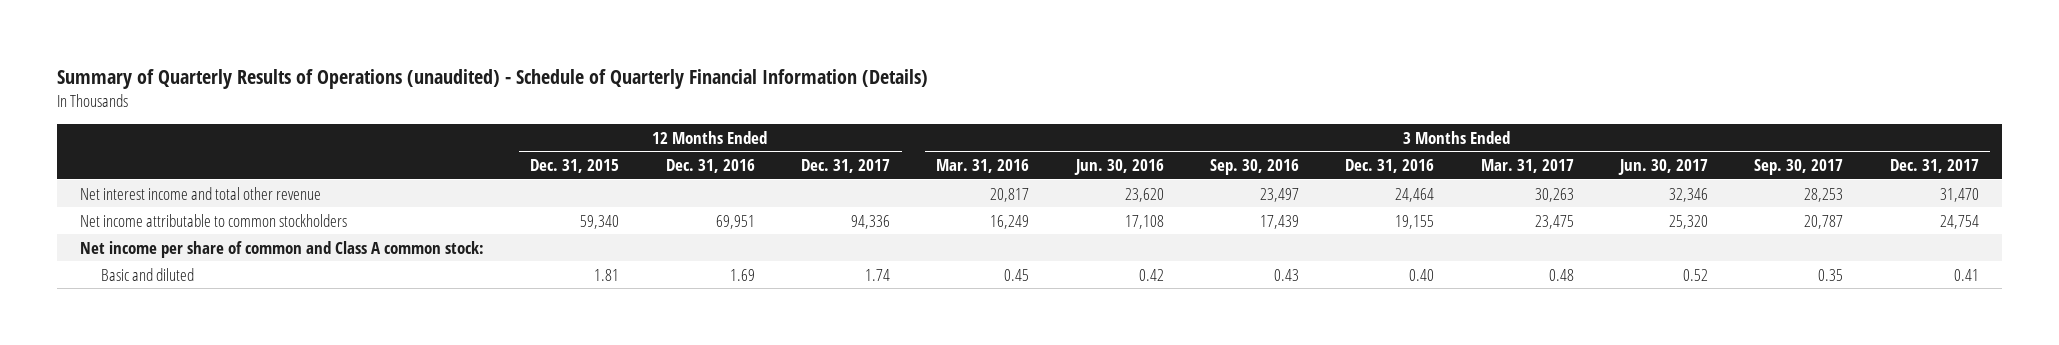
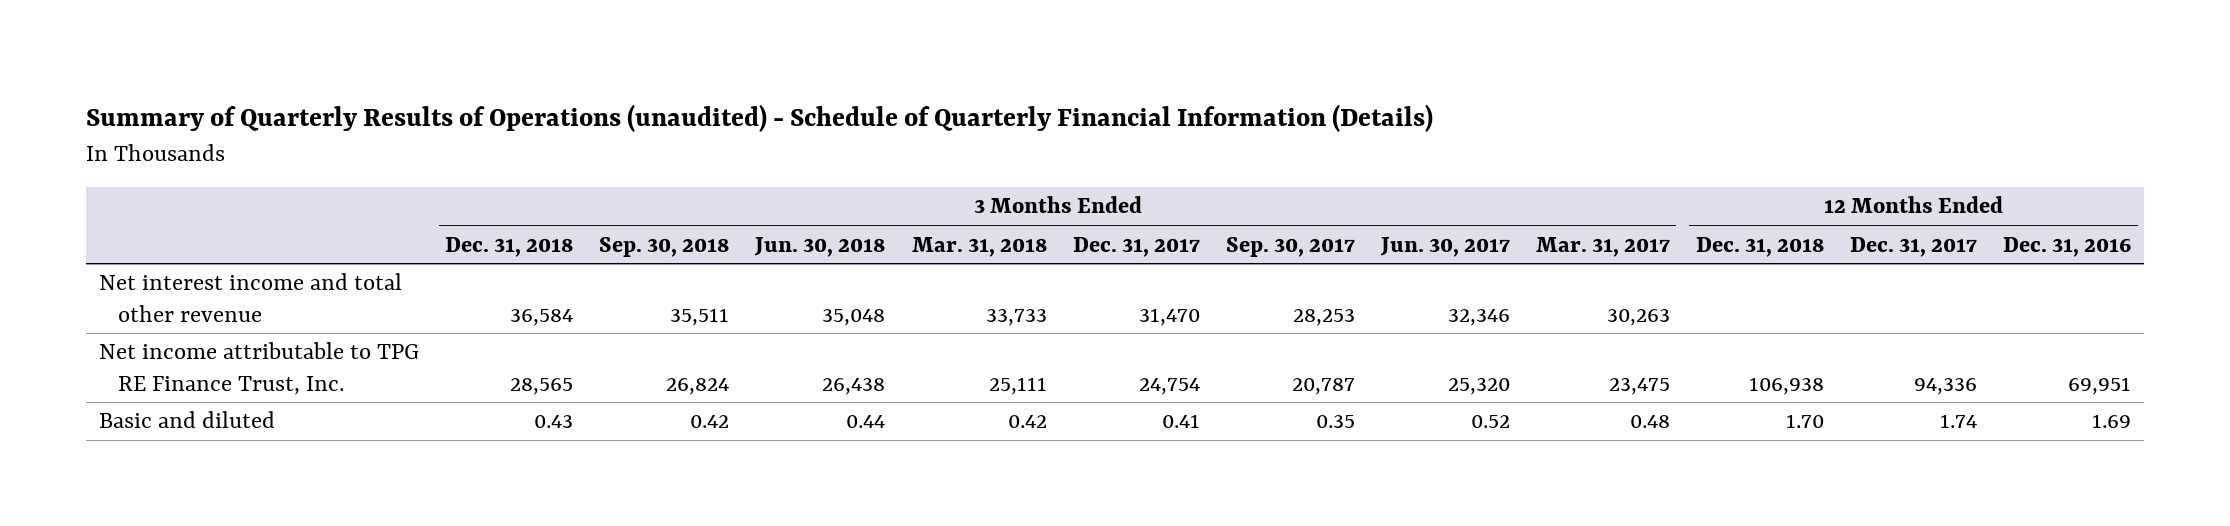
- | 12 Months Ended Dec. 31, 2015 | 12 Months Ended Dec. 31, 2016 | 12 Months Ended Dec. 31, 2017 | 3 Months Ended Mar. 31, 2016 | 3 Months Ended Jun. 30, 2016 | 3 Months Ended Sep. 30, 2016 | 3 Months Ended Dec. 31, 2016 | 3 Months Ended Mar. 31, 2017 | 3 Months Ended Jun. 30, 2017 | 3 Months Ended Sep. 30, 2017 | 3 Months Ended Dec. 31, 2017
+ | 3 Months Ended Dec. 31, 2018 | 3 Months Ended Sep. 30, 2018 | 3 Months Ended Jun. 30, 2018 | 3 Months Ended Mar. 31, 2018 | 3 Months Ended Dec. 31, 2017 | 3 Months Ended Sep. 30, 2017 | 3 Months Ended Jun. 30, 2017 | 3 Months Ended Mar. 31, 2017 | 12 Months Ended Dec. 31, 2018 | 12 Months Ended Dec. 31, 2017 | 12 Months Ended Dec. 31, 2016
- Net income attributable to common stockholders | 59,340 | 69,951 | 94,336 | 16,249 | 17,108 | 17,439 | 19,155 | 23,475 | 25,320 | 20,787 | 24,754
- Net income per share of common and Class A common stock:
+ Net income attributable to TPG RE Finance Trust, Inc. | 28,565 | 26,824 | 26,438 | 25,111 | 24,754 | 20,787 | 25,320 | 23,475 | 106,938 | 94,336 | 69,951

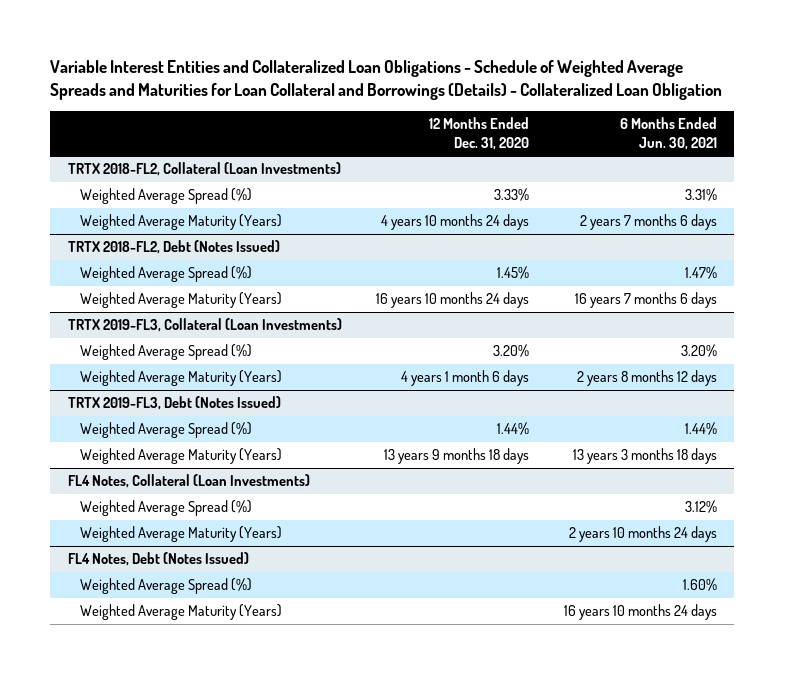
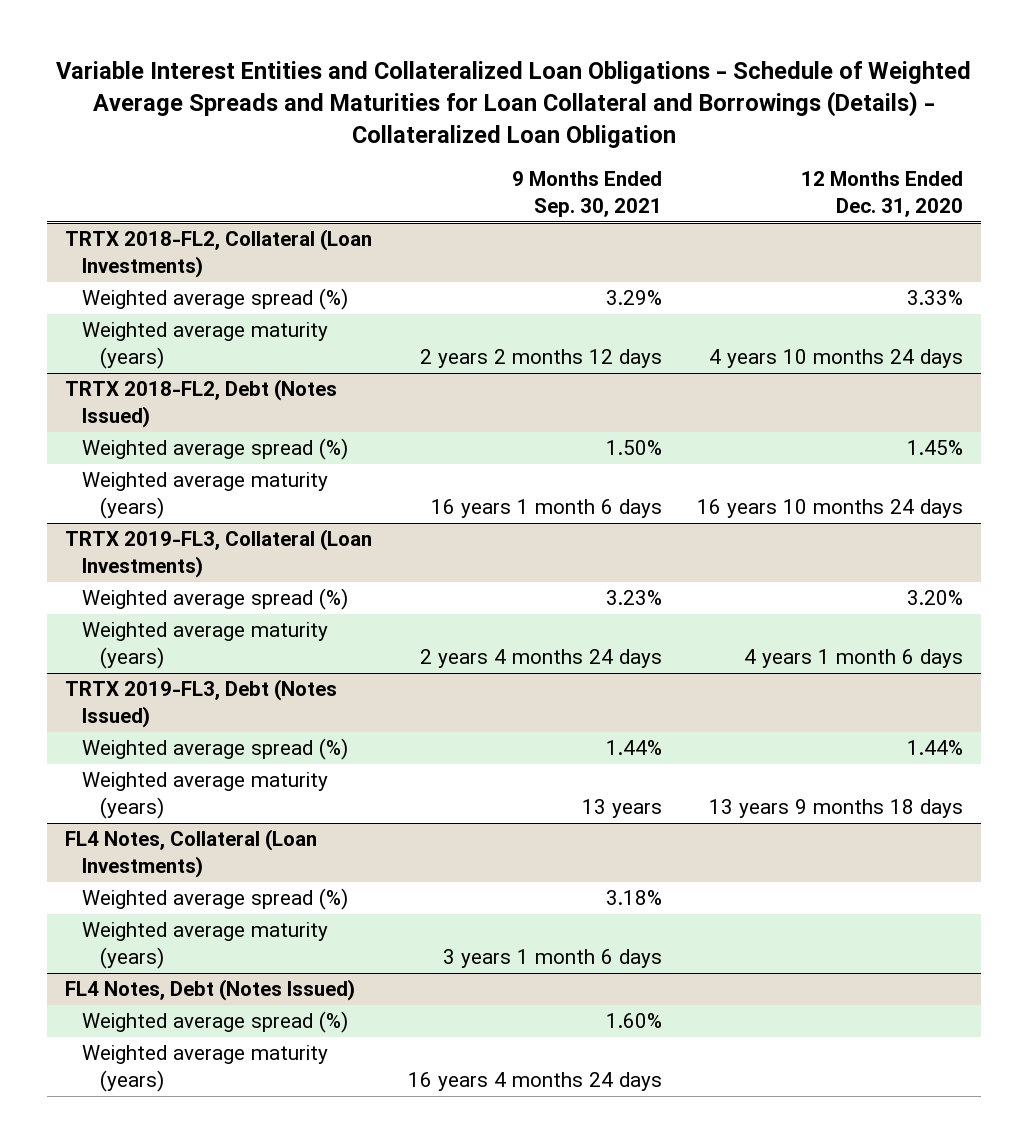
- | 12 Months Ended Dec. 31, 2020 | 6 Months Ended Jun. 30, 2021
+ | 9 Months Ended Sep. 30, 2021 | 12 Months Ended Dec. 31, 2020
@ TRTX 2018-FL2, Collateral (Loan Investments)
- Weighted Average Spread (%) | 3.33% | 3.31%
- Weighted Average Maturity (Years) | 4 years 10 months 24 days | 2 years 7 months 6 days
+ Weighted average spread (%) | 3.29% | 3.33%
+ Weighted average maturity (years) | 2 years 2 months 12 days | 4 years 10 months 24 days
@ TRTX 2018-FL2, Debt (Notes Issued)
- Weighted Average Spread (%) | 1.45% | 1.47%
- Weighted Average Maturity (Years) | 16 years 10 months 24 days | 16 years 7 months 6 days
+ Weighted average spread (%) | 1.50% | 1.45%
+ Weighted average maturity (years) | 16 years 1 month 6 days | 16 years 10 months 24 days
@ TRTX 2019-FL3, Collateral (Loan Investments)
- Weighted Average Spread (%) | 3.20% | 3.20%
- Weighted Average Maturity (Years) | 4 years 1 month 6 days | 2 years 8 months 12 days
+ Weighted average spread (%) | 3.23% | 3.20%
+ Weighted average maturity (years) | 2 years 4 months 24 days | 4 years 1 month 6 days
@ TRTX 2019-FL3, Debt (Notes Issued)
- Weighted Average Spread (%) | 1.44% | 1.44%
- Weighted Average Maturity (Years) | 13 years 9 months 18 days | 13 years 3 months 18 days
+ Weighted average spread (%) | 1.44% | 1.44%
+ Weighted average maturity (years) | 13 years | 13 years 9 months 18 days
@ FL4 Notes, Collateral (Loan Investments)
- Weighted Average Spread (%) | | 3.12%
- Weighted Average Maturity (Years) | | 2 years 10 months 24 days
+ Weighted average spread (%) | 3.18% |
+ Weighted average maturity (years) | 3 years 1 month 6 days |
@ FL4 Notes, Debt (Notes Issued)
- Weighted Average Spread (%) | | 1.60%
- Weighted Average Maturity (Years) | | 16 years 10 months 24 days
+ Weighted average spread (%) | 1.60% |
+ Weighted average maturity (years) | 16 years 4 months 24 days |

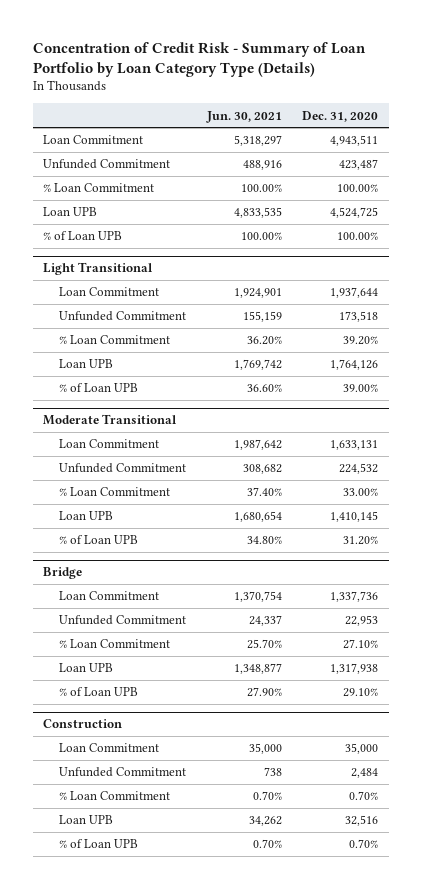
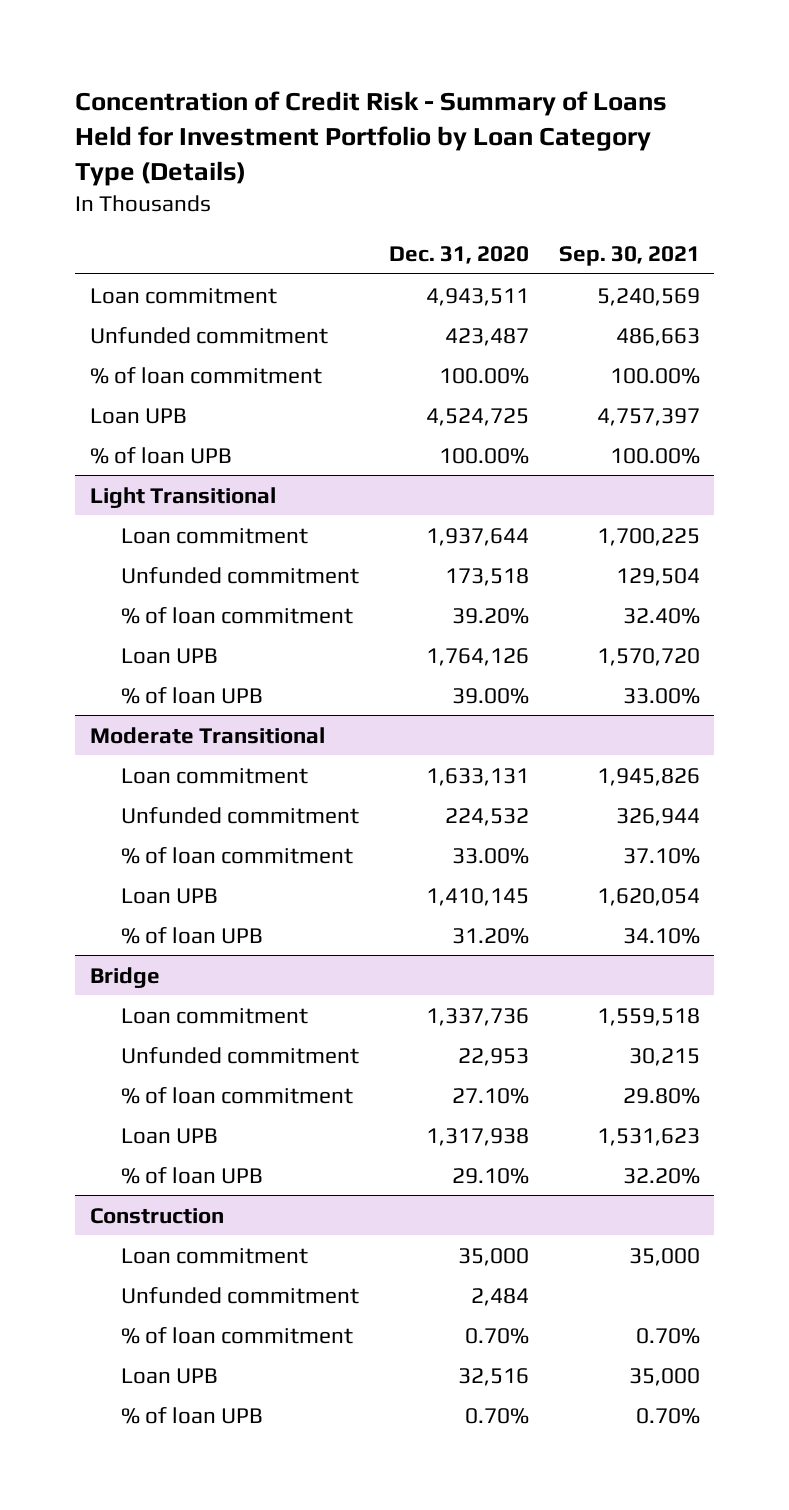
- Concentration of Credit Risk - Summary of Loan Portfolio by Loan Category Type (Details)
+ Concentration of Credit Risk - Summary of Loans Held for Investment Portfolio by Loan Category Type (Details)
- | Jun. 30, 2021 | Dec. 31, 2020
+ | Dec. 31, 2020 | Sep. 30, 2021
- Loan Commitment | 5,318,297 | 4,943,511
- Unfunded Commitment | 488,916 | 423,487
- % Loan Commitment | 100.00% | 100.00%
+ Loan commitment | 4,943,511 | 5,240,569
+ Unfunded commitment | 423,487 | 486,663
+ % of loan commitment | 100.00% | 100.00%
- % of Loan UPB | 100.00% | 100.00%
+ % of loan UPB | 100.00% | 100.00%
@ Light Transitional
- Loan Commitment | 1,924,901 | 1,937,644
- Unfunded Commitment | 155,159 | 173,518
- % Loan Commitment | 36.20% | 39.20%
+ Loan commitment | 1,937,644 | 1,700,225
+ Unfunded commitment | 173,518 | 129,504
+ % of loan commitment | 39.20% | 32.40%
- % of Loan UPB | 36.60% | 39.00%
+ % of loan UPB | 39.00% | 33.00%
@ Moderate Transitional
- Loan Commitment | 1,987,642 | 1,633,131
- Unfunded Commitment | 308,682 | 224,532
- % Loan Commitment | 37.40% | 33.00%
+ Loan commitment | 1,633,131 | 1,945,826
+ Unfunded commitment | 224,532 | 326,944
+ % of loan commitment | 33.00% | 37.10%
- % of Loan UPB | 34.80% | 31.20%
+ % of loan UPB | 31.20% | 34.10%
@ Bridge
- Loan Commitment | 1,370,754 | 1,337,736
- Unfunded Commitment | 24,337 | 22,953
- % Loan Commitment | 25.70% | 27.10%
+ Loan commitment | 1,337,736 | 1,559,518
+ Unfunded commitment | 22,953 | 30,215
+ % of loan commitment | 27.10% | 29.80%
- % of Loan UPB | 27.90% | 29.10%
+ % of loan UPB | 29.10% | 32.20%
@ Construction
- Loan Commitment | 35,000 | 35,000
- Unfunded Commitment | 738 | 2,484
- % Loan Commitment | 0.70% | 0.70%
+ Loan commitment | 35,000 | 35,000
+ Unfunded commitment | 2,484 |
+ % of loan commitment | 0.70% | 0.70%
- % of Loan UPB | 0.70% | 0.70%
+ % of loan UPB | 0.70% | 0.70%

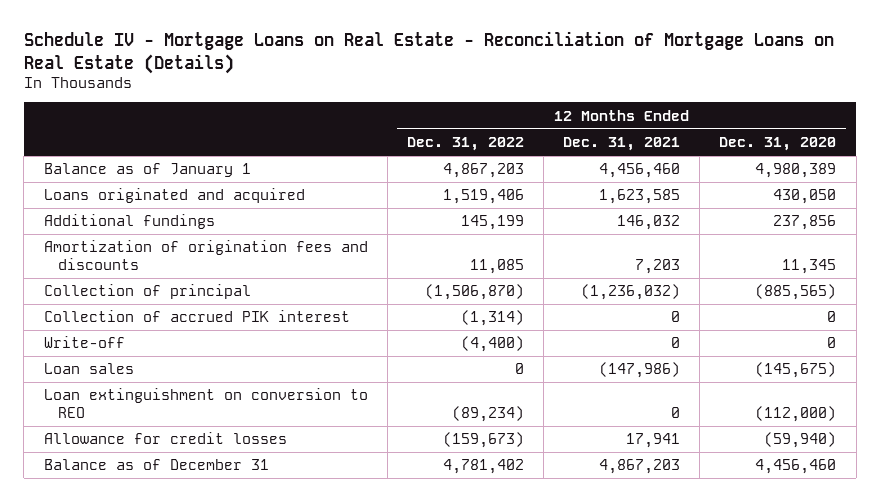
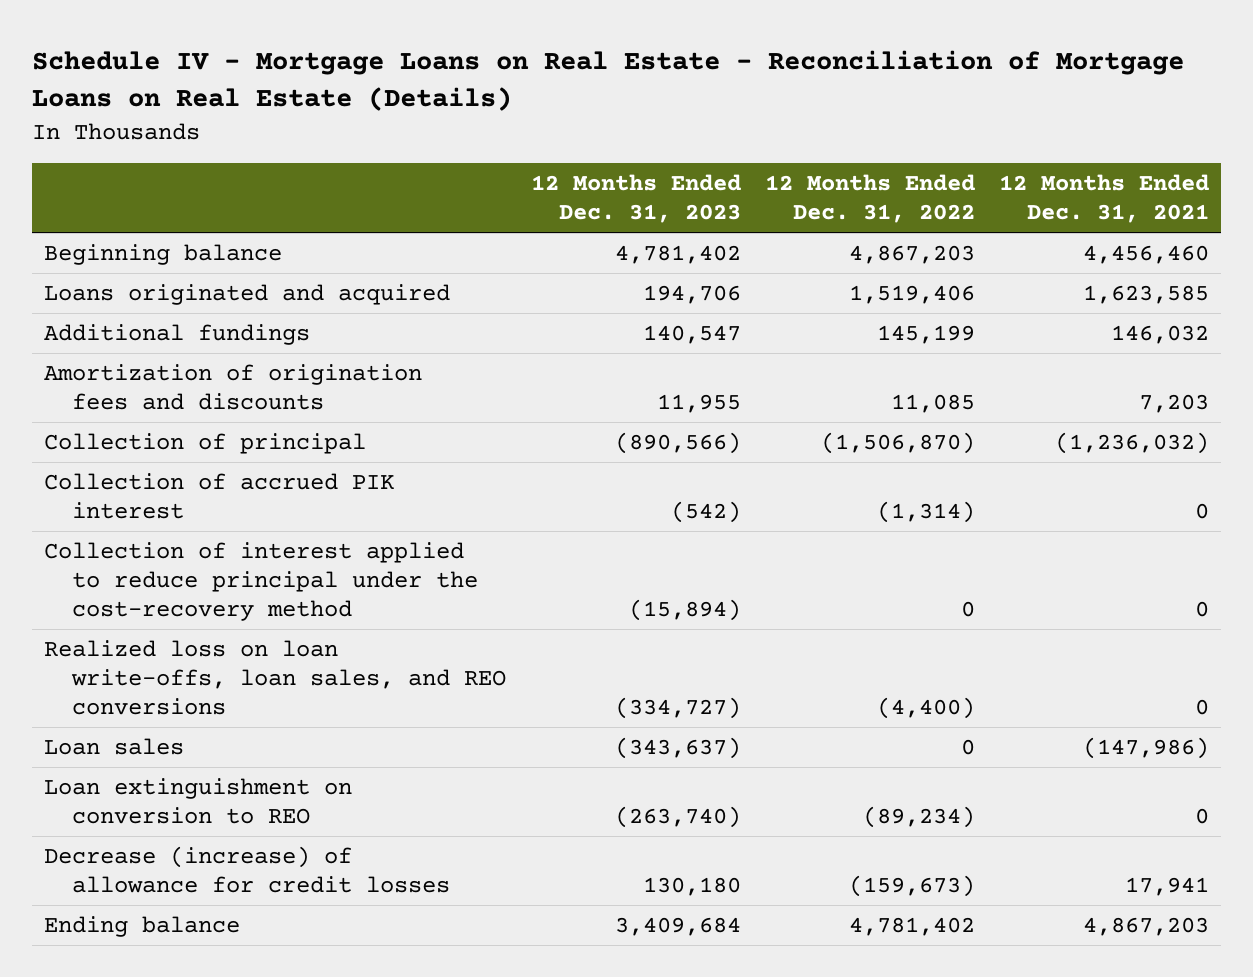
- | 12 Months Ended Dec. 31, 2022 | 12 Months Ended Dec. 31, 2021 | 12 Months Ended Dec. 31, 2020
+ | 12 Months Ended Dec. 31, 2023 | 12 Months Ended Dec. 31, 2022 | 12 Months Ended Dec. 31, 2021
- Balance as of January 1 | 4,867,203 | 4,456,460 | 4,980,389
+ Beginning balance | 4,781,402 | 4,867,203 | 4,456,460
- Write-off | (4,400) | 0 | 0
+ Collection of interest applied to reduce principal under the cost-recovery method | (15,894) | 0 | 0
+ Realized loss on loan write-offs, loan sales, and REO conversions | (334,727) | (4,400) | 0
- Allowance for credit losses | (159,673) | 17,941 | (59,940)
- Balance as of December 31 | 4,781,402 | 4,867,203 | 4,456,460
+ Decrease (increase) of allowance for credit losses | 130,180 | (159,673) | 17,941
+ Ending balance | 3,409,684 | 4,781,402 | 4,867,203

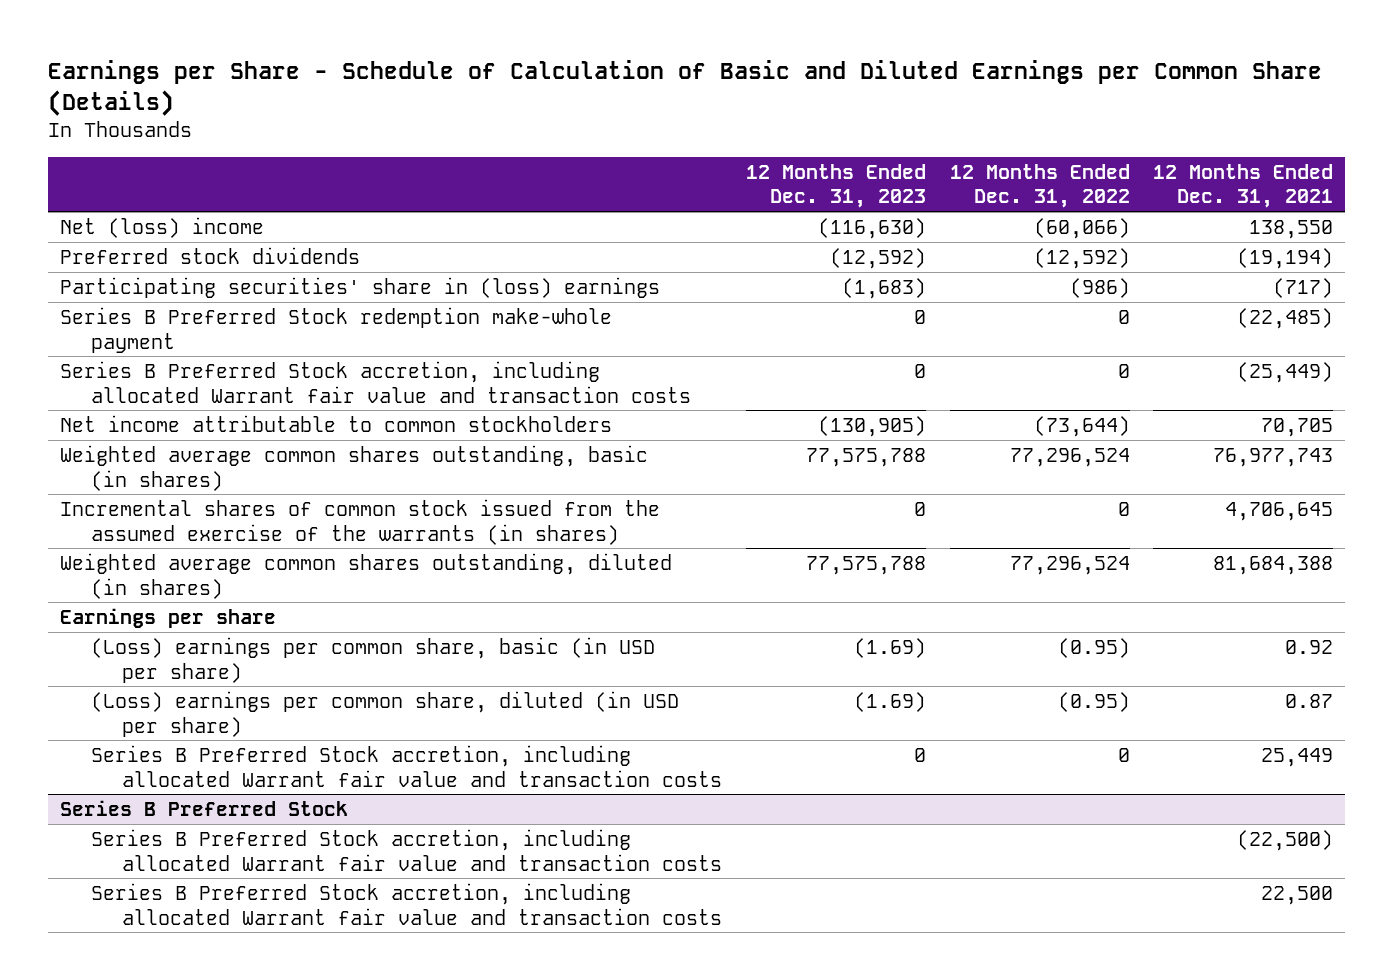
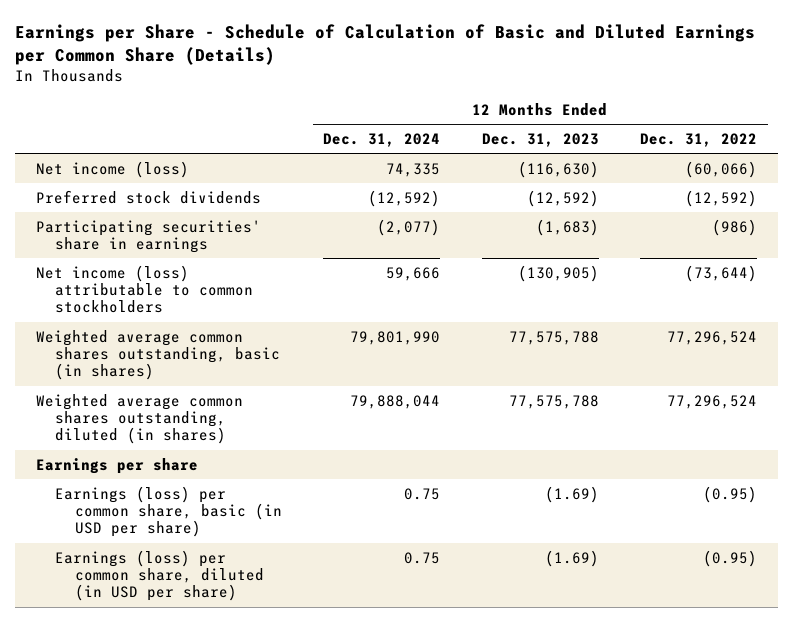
- | 12 Months Ended Dec. 31, 2023 | 12 Months Ended Dec. 31, 2022 | 12 Months Ended Dec. 31, 2021
+ | 12 Months Ended Dec. 31, 2024 | 12 Months Ended Dec. 31, 2023 | 12 Months Ended Dec. 31, 2022
- Net (loss) income | (116,630) | (60,066) | 138,550
+ Net income (loss) | 74,335 | (116,630) | (60,066)
- Participating securities' share in (loss) earnings | (1,683) | (986) | (717)
- Series B Preferred Stock redemption make-whole payment | 0 | 0 | (22,485)
- Series B Preferred Stock accretion, including allocated Warrant fair value and transaction costs | 0 | 0 | (25,449)
- Net income attributable to common stockholders | (130,905) | (73,644) | 70,705
+ Participating securities' share in earnings | (2,077) | (1,683) | (986)
+ Net income (loss) attributable to common stockholders | 59,666 | (130,905) | (73,644)
- Incremental shares of common stock issued from the assumed exercise of the warrants (in shares) | 0 | 0 | 4,706,645
- (Loss) earnings per common share, basic (in USD per share) | (1.69) | (0.95) | 0.92
- (Loss) earnings per common share, diluted (in USD per share) | (1.69) | (0.95) | 0.87
- Series B Preferred Stock accretion, including allocated Warrant fair value and transaction costs | 0 | 0 | 25,449
- Series B Preferred Stock
- Series B Preferred Stock accretion, including allocated Warrant fair value and transaction costs | | | (22,500)
- Series B Preferred Stock accretion, including allocated Warrant fair value and transaction costs | | | 22,500
+ Earnings (loss) per common share, basic (in USD per share) | 0.75 | (1.69) | (0.95)
+ Earnings (loss) per common share, diluted (in USD per share) | 0.75 | (1.69) | (0.95)

